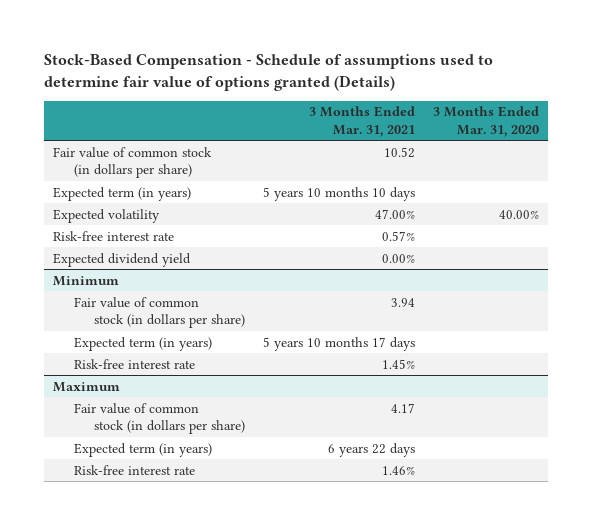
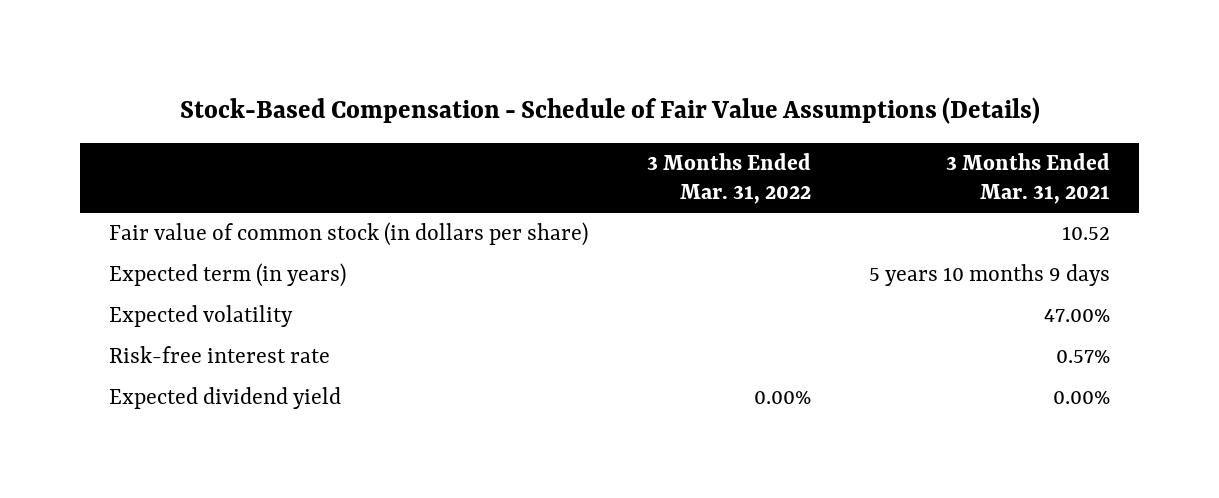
- Stock-Based Compensation - Schedule of assumptions used to determine fair value of options granted (Details)
+ Stock-Based Compensation - Schedule of Fair Value Assumptions (Details)
- | 3 Months Ended Mar. 31, 2021 | 3 Months Ended Mar. 31, 2020
+ | 3 Months Ended Mar. 31, 2022 | 3 Months Ended Mar. 31, 2021
- Expected term (in years) | 5 years 10 months 10 days |
+ Expected term (in years) | | 5 years 10 months 9 days
- Minimum
- Fair value of common stock (in dollars per share) | 3.94 |
- Expected term (in years) | 5 years 10 months 17 days |
- Risk-free interest rate | 1.45% |
- Maximum
- Fair value of common stock (in dollars per share) | 4.17 |
- Expected term (in years) | 6 years 22 days |
- Risk-free interest rate | 1.46% |

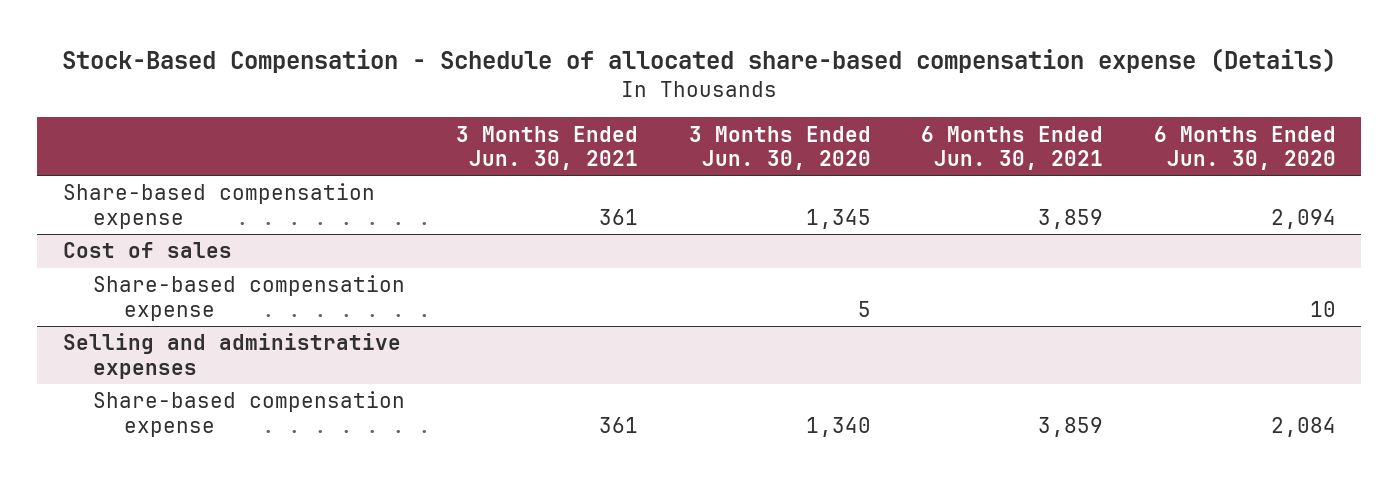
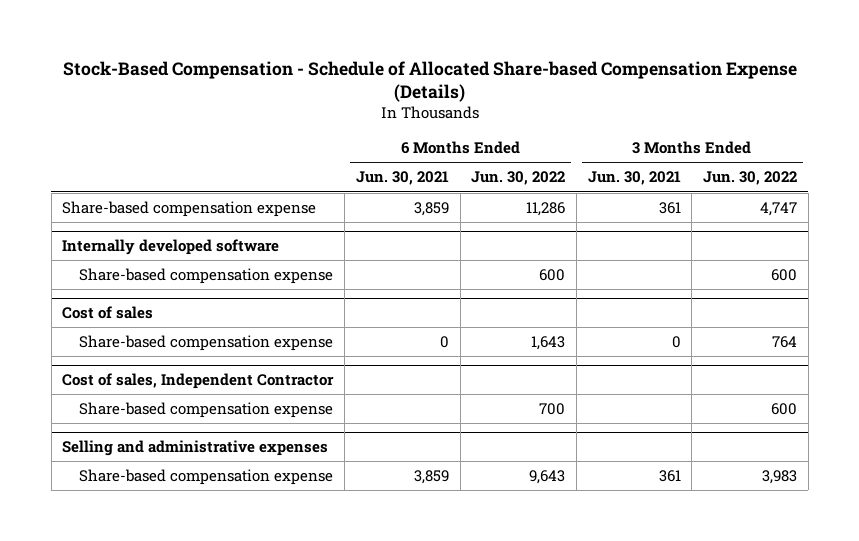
- Stock-Based Compensation - Schedule of allocated share-based compensation expense (Details)
+ Stock-Based Compensation - Schedule of Allocated Share-based Compensation Expense (Details)
- | 3 Months Ended Jun. 30, 2021 | 3 Months Ended Jun. 30, 2020 | 6 Months Ended Jun. 30, 2021 | 6 Months Ended Jun. 30, 2020
+ | 6 Months Ended Jun. 30, 2021 | 6 Months Ended Jun. 30, 2022 | 3 Months Ended Jun. 30, 2021 | 3 Months Ended Jun. 30, 2022
+ Internally developed software
+ Share-based compensation expense | | 600 | | 600
@ Cost of sales
+ Share-based compensation expense | 0 | 1,643 | 0 | 764
+ Cost of sales, Independent Contractor

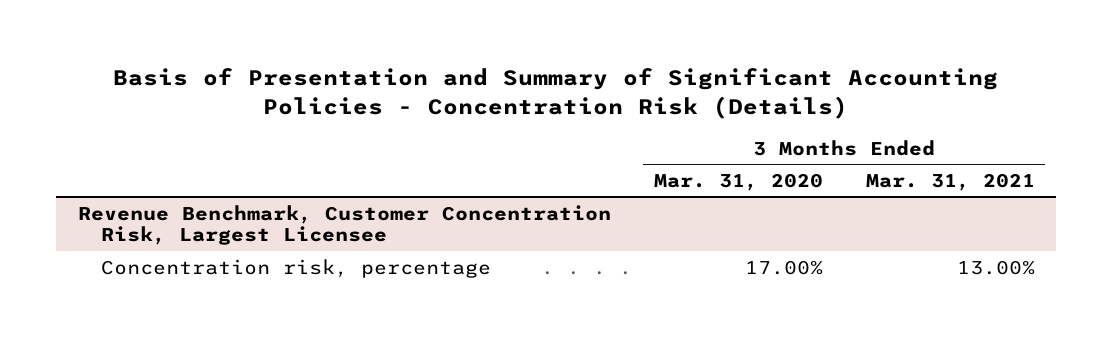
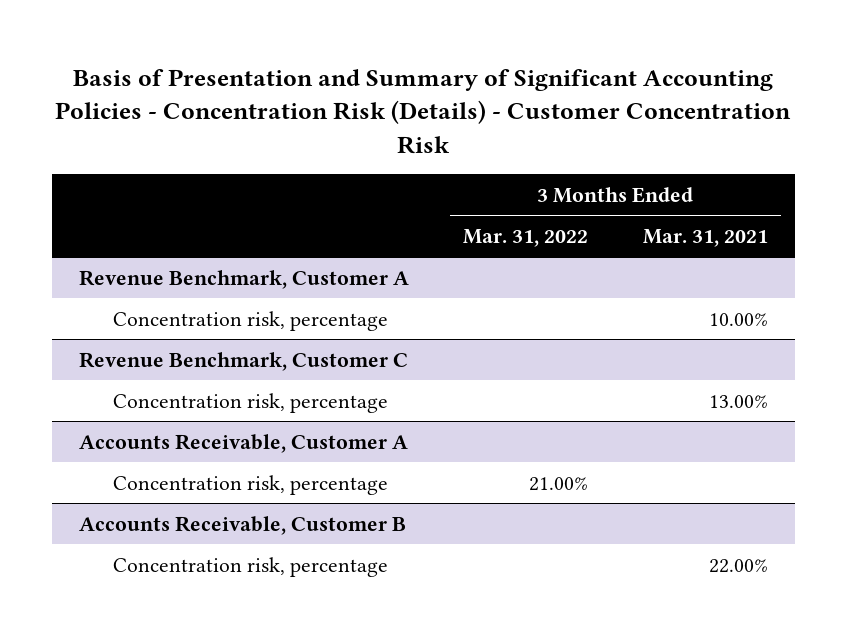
- Basis of Presentation and Summary of Significant Accounting Policies - Concentration Risk (Details)
+ Basis of Presentation and Summary of Significant Accounting Policies - Concentration Risk (Details) - Customer Concentration Risk
- | 3 Months Ended Mar. 31, 2020 | 3 Months Ended Mar. 31, 2021
+ | 3 Months Ended Mar. 31, 2022 | 3 Months Ended Mar. 31, 2021
- Revenue Benchmark, Customer Concentration Risk, Largest Licensee
+ Revenue Benchmark, Customer A
+ Concentration risk, percentage | | 10.00%
+ Revenue Benchmark, Customer C
+ Accounts Receivable, Customer A
+ Concentration risk, percentage | 21.00% |
+ Accounts Receivable, Customer B
+ Concentration risk, percentage | | 22.00%

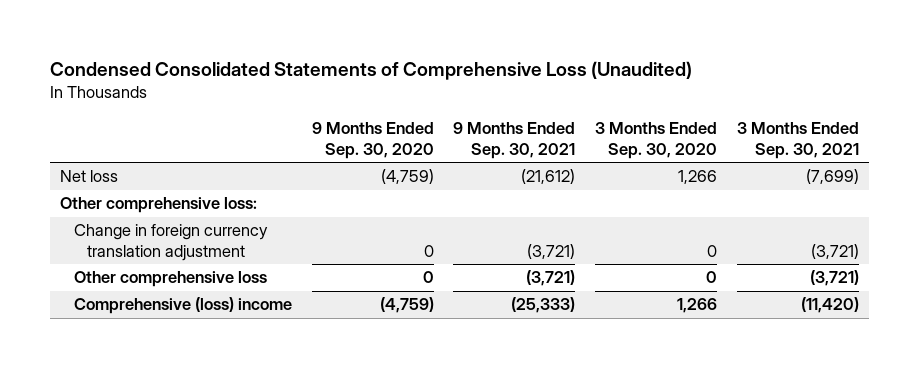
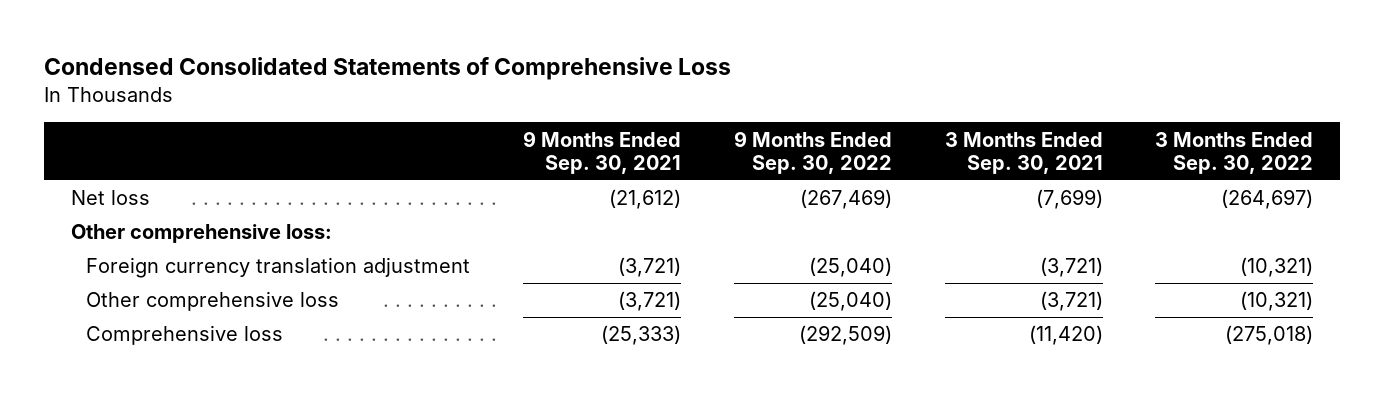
- Condensed Consolidated Statements of Comprehensive Loss (Unaudited)
+ Condensed Consolidated Statements of Comprehensive Loss
- | 9 Months Ended Sep. 30, 2020 | 9 Months Ended Sep. 30, 2021 | 3 Months Ended Sep. 30, 2020 | 3 Months Ended Sep. 30, 2021
+ | 9 Months Ended Sep. 30, 2021 | 9 Months Ended Sep. 30, 2022 | 3 Months Ended Sep. 30, 2021 | 3 Months Ended Sep. 30, 2022
- Change in foreign currency translation adjustment | 0 | (3,721) | 0 | (3,721)
+ Foreign currency translation adjustment | (3,721) | (25,040) | (3,721) | (10,321)
- Comprehensive (loss) income | (4,759) | (25,333) | 1,266 | (11,420)
+ Comprehensive loss | (25,333) | (292,509) | (11,420) | (275,018)

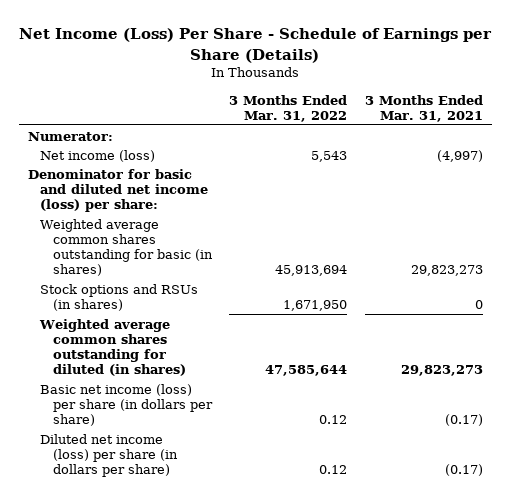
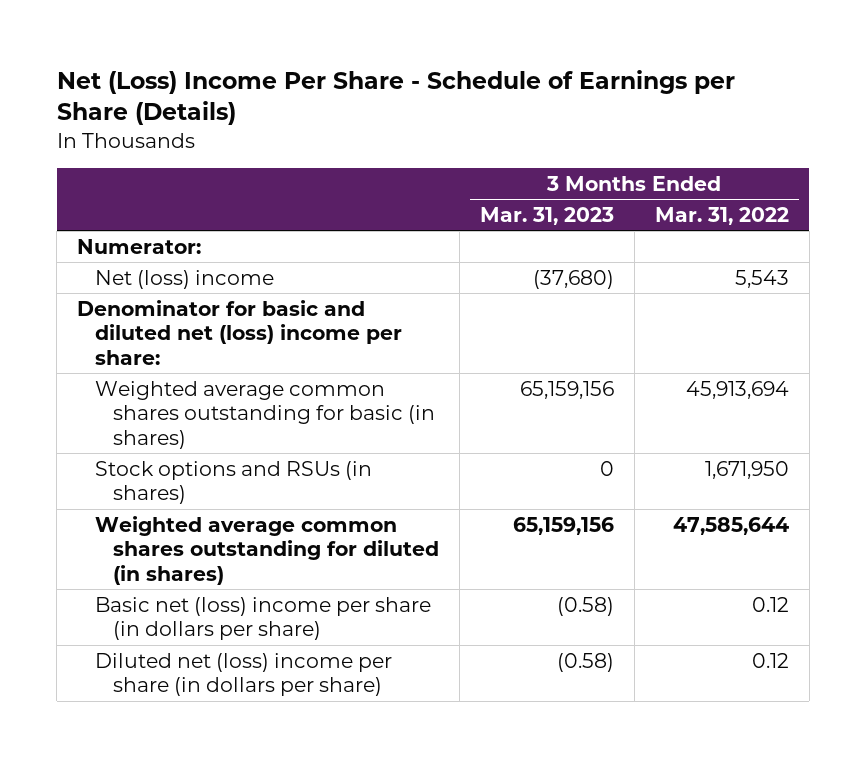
- Net Income (Loss) Per Share - Schedule of Earnings per Share (Details)
+ Net (Loss) Income Per Share - Schedule of Earnings per Share (Details)
- | 3 Months Ended Mar. 31, 2022 | 3 Months Ended Mar. 31, 2021
+ | 3 Months Ended Mar. 31, 2023 | 3 Months Ended Mar. 31, 2022
- Net income (loss) | 5,543 | (4,997)
- Denominator for basic and diluted net income (loss) per share:
+ Net (loss) income | (37,680) | 5,543
+ Denominator for basic and diluted net (loss) income per share:
- Basic net income (loss) per share (in dollars per share) | 0.12 | (0.17)
- Diluted net income (loss) per share (in dollars per share) | 0.12 | (0.17)
+ Basic net (loss) income per share (in dollars per share) | (0.58) | 0.12
+ Diluted net (loss) income per share (in dollars per share) | (0.58) | 0.12

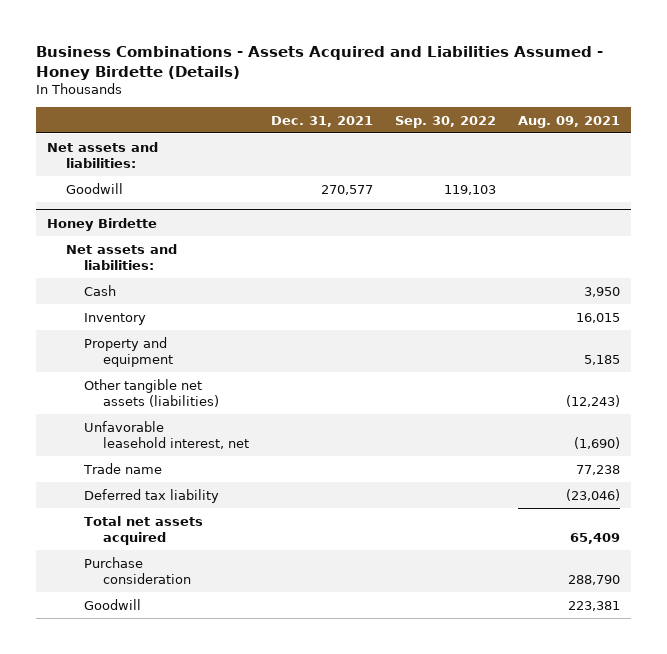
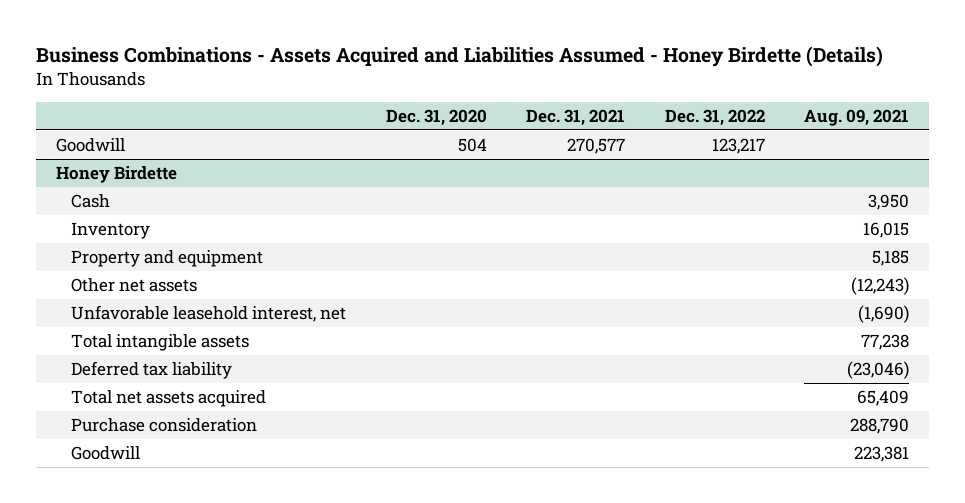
- | Dec. 31, 2021 | Sep. 30, 2022 | Aug. 09, 2021
+ | Dec. 31, 2020 | Dec. 31, 2021 | Dec. 31, 2022 | Aug. 09, 2021
- Net assets and liabilities:
@ Honey Birdette
- Net assets and liabilities:
- Other tangible net assets (liabilities) | | | (12,243)
+ Other net assets | | | | (12,243)
- Trade name | | | 77,238
+ Total intangible assets | | | | 77,238

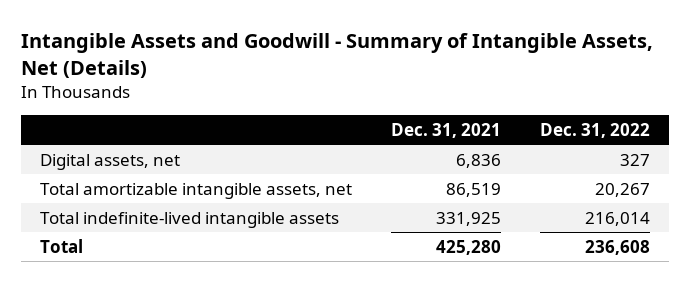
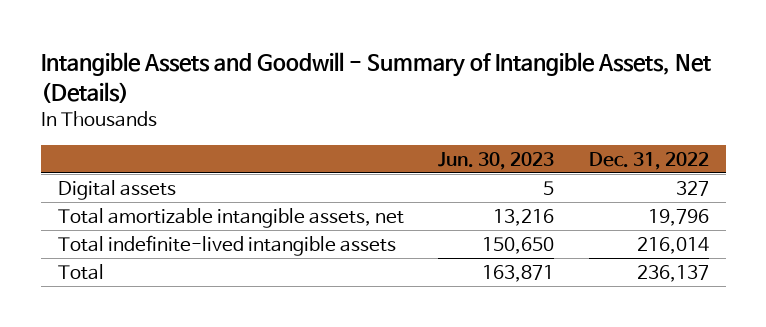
- | Dec. 31, 2021 | Dec. 31, 2022
+ | Jun. 30, 2023 | Dec. 31, 2022
- Digital assets, net | 6,836 | 327
- Total amortizable intangible assets, net | 86,519 | 20,267
+ Digital assets | 5 | 327
+ Total amortizable intangible assets, net | 13,216 | 19,796
- Total | 425,280 | 236,608
+ Total | 163,871 | 236,137

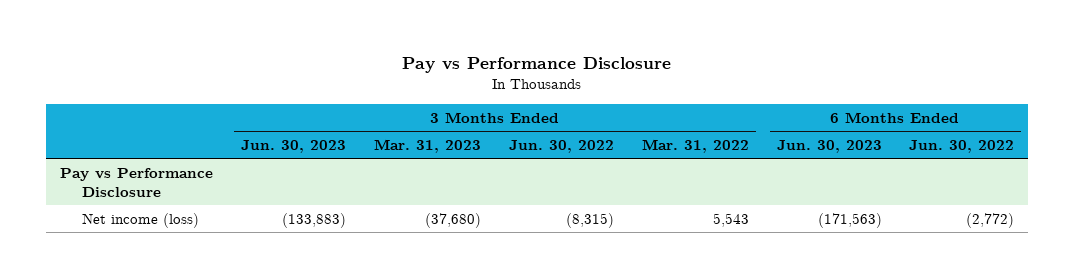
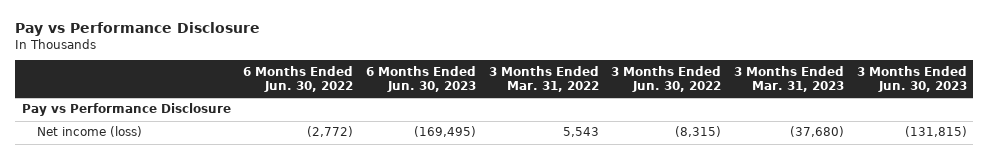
- | 3 Months Ended Jun. 30, 2023 | 3 Months Ended Mar. 31, 2023 | 3 Months Ended Jun. 30, 2022 | 3 Months Ended Mar. 31, 2022 | 6 Months Ended Jun. 30, 2023 | 6 Months Ended Jun. 30, 2022
+ | 6 Months Ended Jun. 30, 2022 | 6 Months Ended Jun. 30, 2023 | 3 Months Ended Mar. 31, 2022 | 3 Months Ended Jun. 30, 2022 | 3 Months Ended Mar. 31, 2023 | 3 Months Ended Jun. 30, 2023
- Net income (loss) | (133,883) | (37,680) | (8,315) | 5,543 | (171,563) | (2,772)
+ Net income (loss) | (2,772) | (169,495) | 5,543 | (8,315) | (37,680) | (131,815)

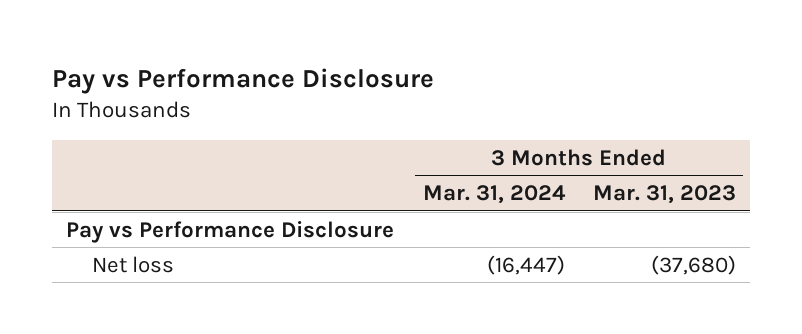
- | 6 Months Ended Jun. 30, 2022 | 6 Months Ended Jun. 30, 2023 | 3 Months Ended Mar. 31, 2022 | 3 Months Ended Jun. 30, 2022 | 3 Months Ended Mar. 31, 2023 | 3 Months Ended Jun. 30, 2023
+ | 3 Months Ended Mar. 31, 2024 | 3 Months Ended Mar. 31, 2023
- Net income (loss) | (2,772) | (169,495) | 5,543 | (8,315) | (37,680) | (131,815)
+ Net loss | (16,447) | (37,680)

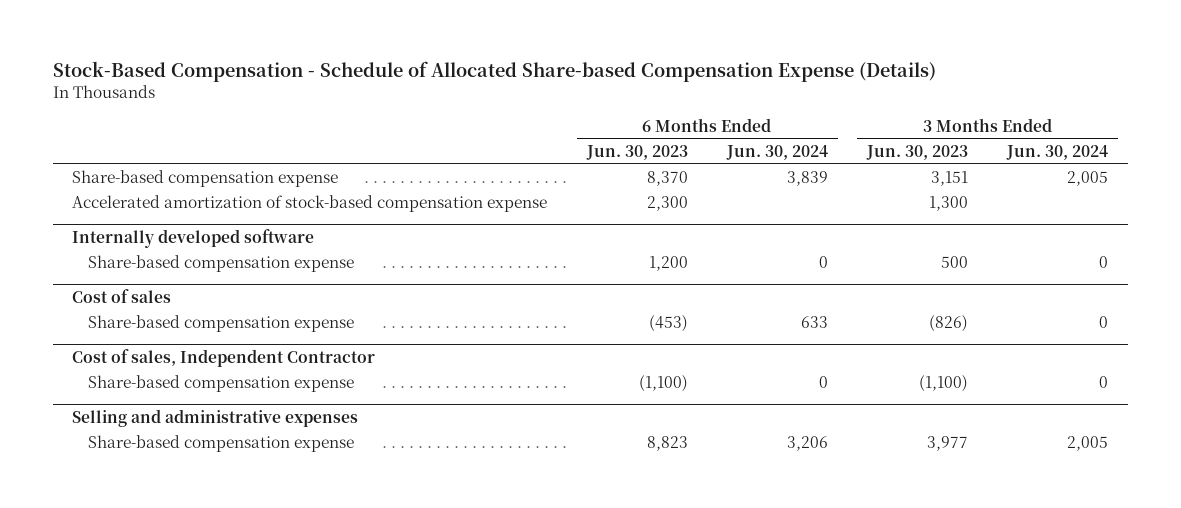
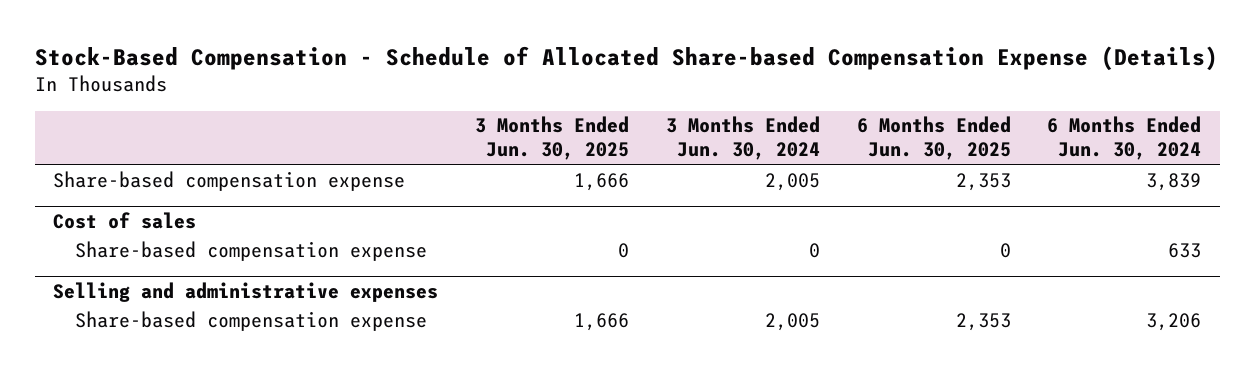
- | 6 Months Ended Jun. 30, 2023 | 6 Months Ended Jun. 30, 2024 | 3 Months Ended Jun. 30, 2023 | 3 Months Ended Jun. 30, 2024
+ | 3 Months Ended Jun. 30, 2025 | 3 Months Ended Jun. 30, 2024 | 6 Months Ended Jun. 30, 2025 | 6 Months Ended Jun. 30, 2024
- Accelerated amortization of stock-based compensation expense | 2,300 | | 1,300 |
- Internally developed software
- Share-based compensation expense | 1,200 | 0 | 500 | 0
- Cost of sales, Independent Contractor
- Share-based compensation expense | (1,100) | 0 | (1,100) | 0

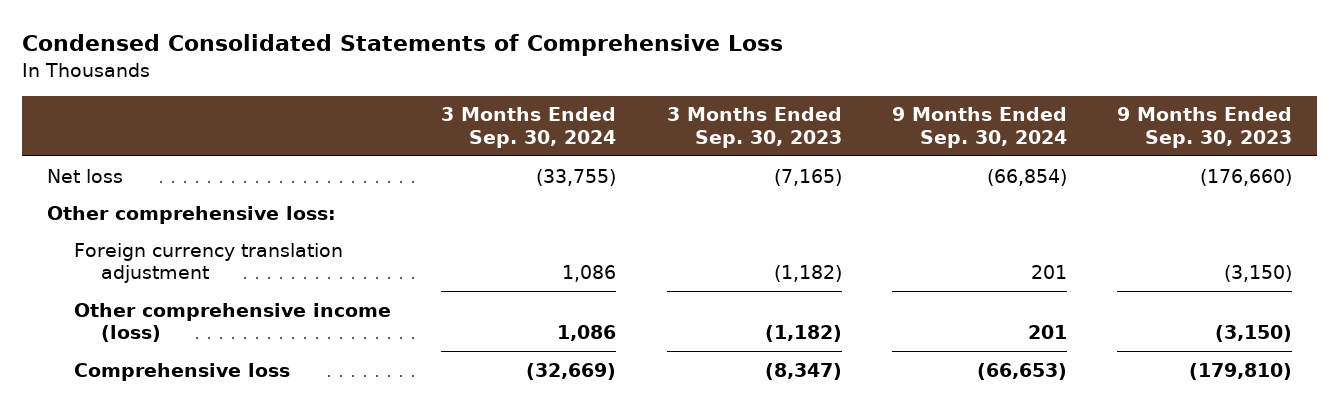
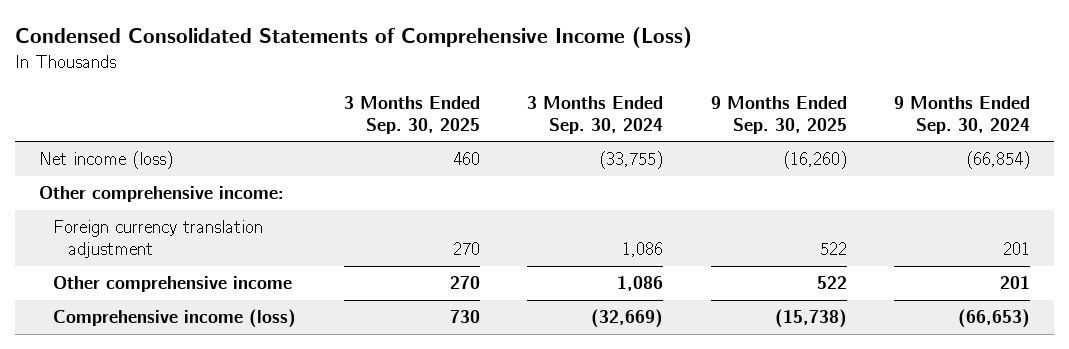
- Condensed Consolidated Statements of Comprehensive Loss
+ Condensed Consolidated Statements of Comprehensive Income (Loss)
- | 3 Months Ended Sep. 30, 2024 | 3 Months Ended Sep. 30, 2023 | 9 Months Ended Sep. 30, 2024 | 9 Months Ended Sep. 30, 2023
+ | 3 Months Ended Sep. 30, 2025 | 3 Months Ended Sep. 30, 2024 | 9 Months Ended Sep. 30, 2025 | 9 Months Ended Sep. 30, 2024
- Net loss | (33,755) | (7,165) | (66,854) | (176,660)
- Other comprehensive loss:
+ Net income (loss) | 460 | (33,755) | (16,260) | (66,854)
+ Other comprehensive income:
- Other comprehensive income (loss) | 1,086 | (1,182) | 201 | (3,150)
- Comprehensive loss | (32,669) | (8,347) | (66,653) | (179,810)
+ Other comprehensive income | 270 | 1,086 | 522 | 201
+ Comprehensive income (loss) | 730 | (32,669) | (15,738) | (66,653)

